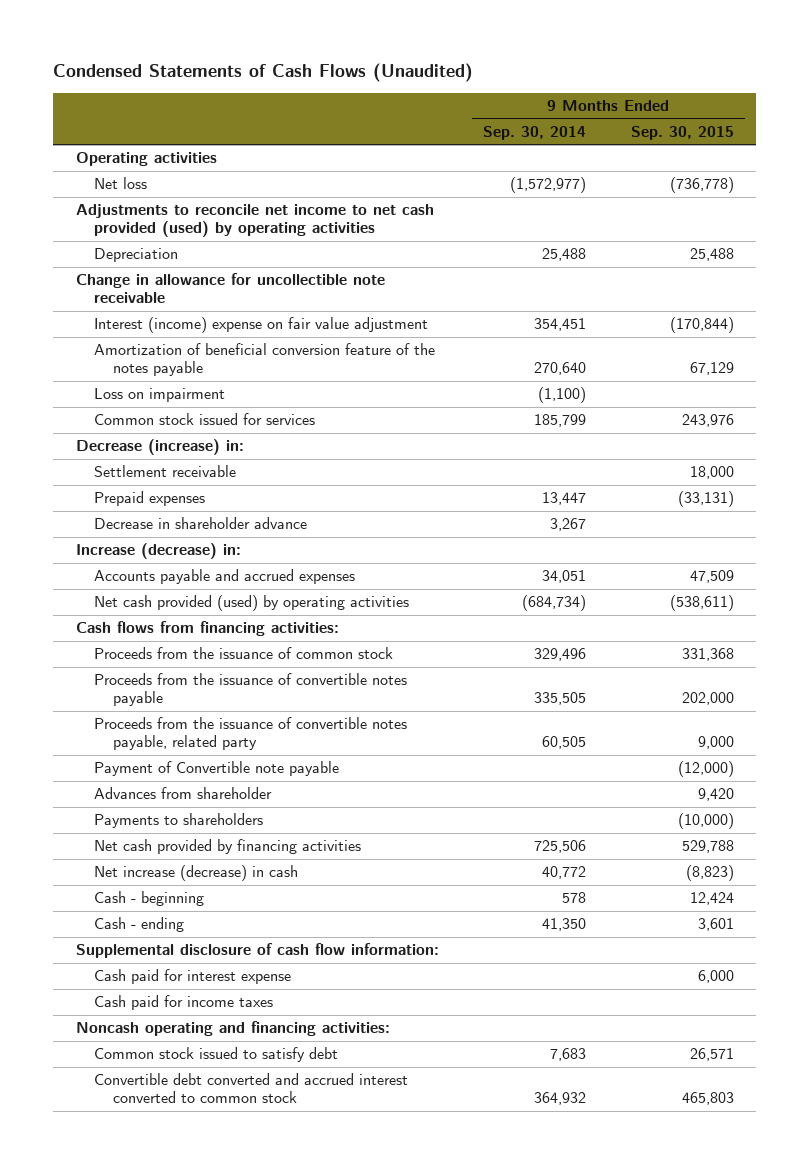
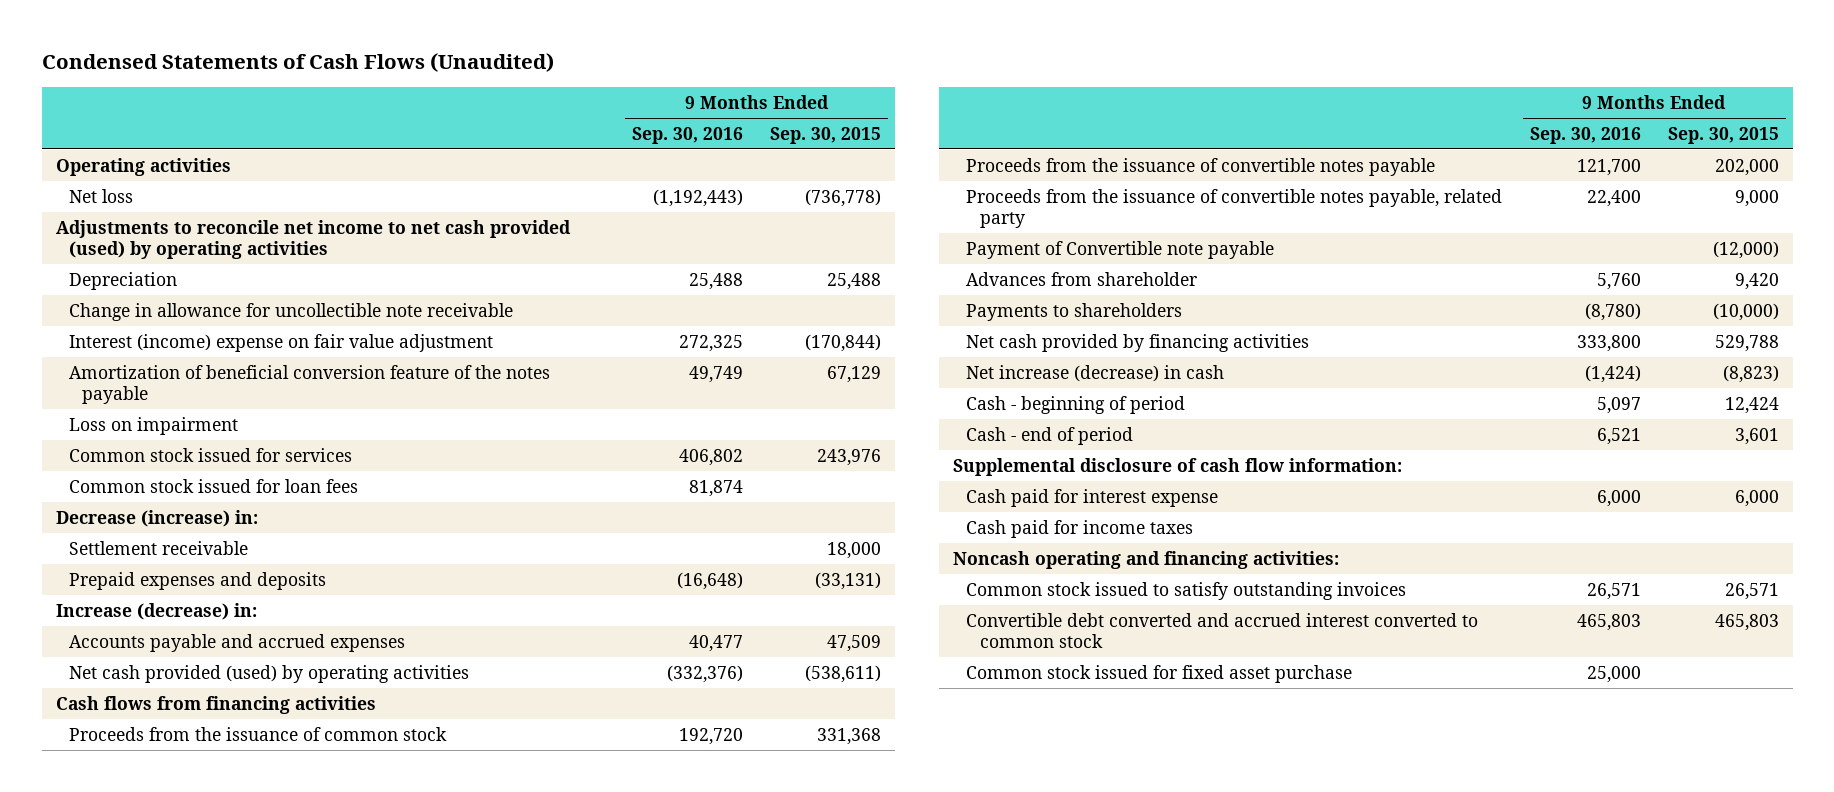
- | 9 Months Ended Sep. 30, 2014 | 9 Months Ended Sep. 30, 2015
+ | 9 Months Ended Sep. 30, 2016 | 9 Months Ended Sep. 30, 2015
+ Common stock issued for loan fees | 81,874 |
- Prepaid expenses | 13,447 | (33,131)
- Decrease in shareholder advance | 3,267 |
+ Prepaid expenses and deposits | (16,648) | (33,131)
- Cash flows from financing activities:
+ Cash flows from financing activities
- Cash - beginning | 578 | 12,424
- Cash - ending | 41,350 | 3,601
+ Cash - beginning of period | 5,097 | 12,424
+ Cash - end of period | 6,521 | 3,601
- Common stock issued to satisfy debt | 7,683 | 26,571
+ Common stock issued to satisfy outstanding invoices | 26,571 | 26,571
+ Common stock issued for fixed asset purchase | 25,000 |

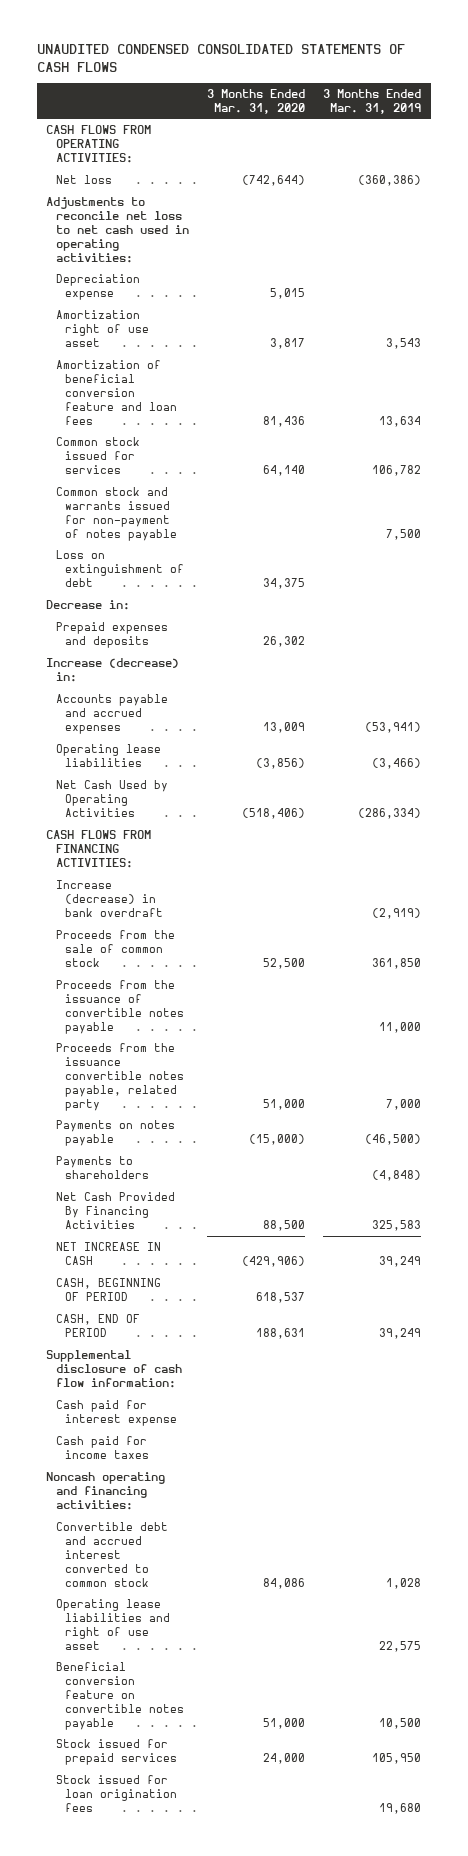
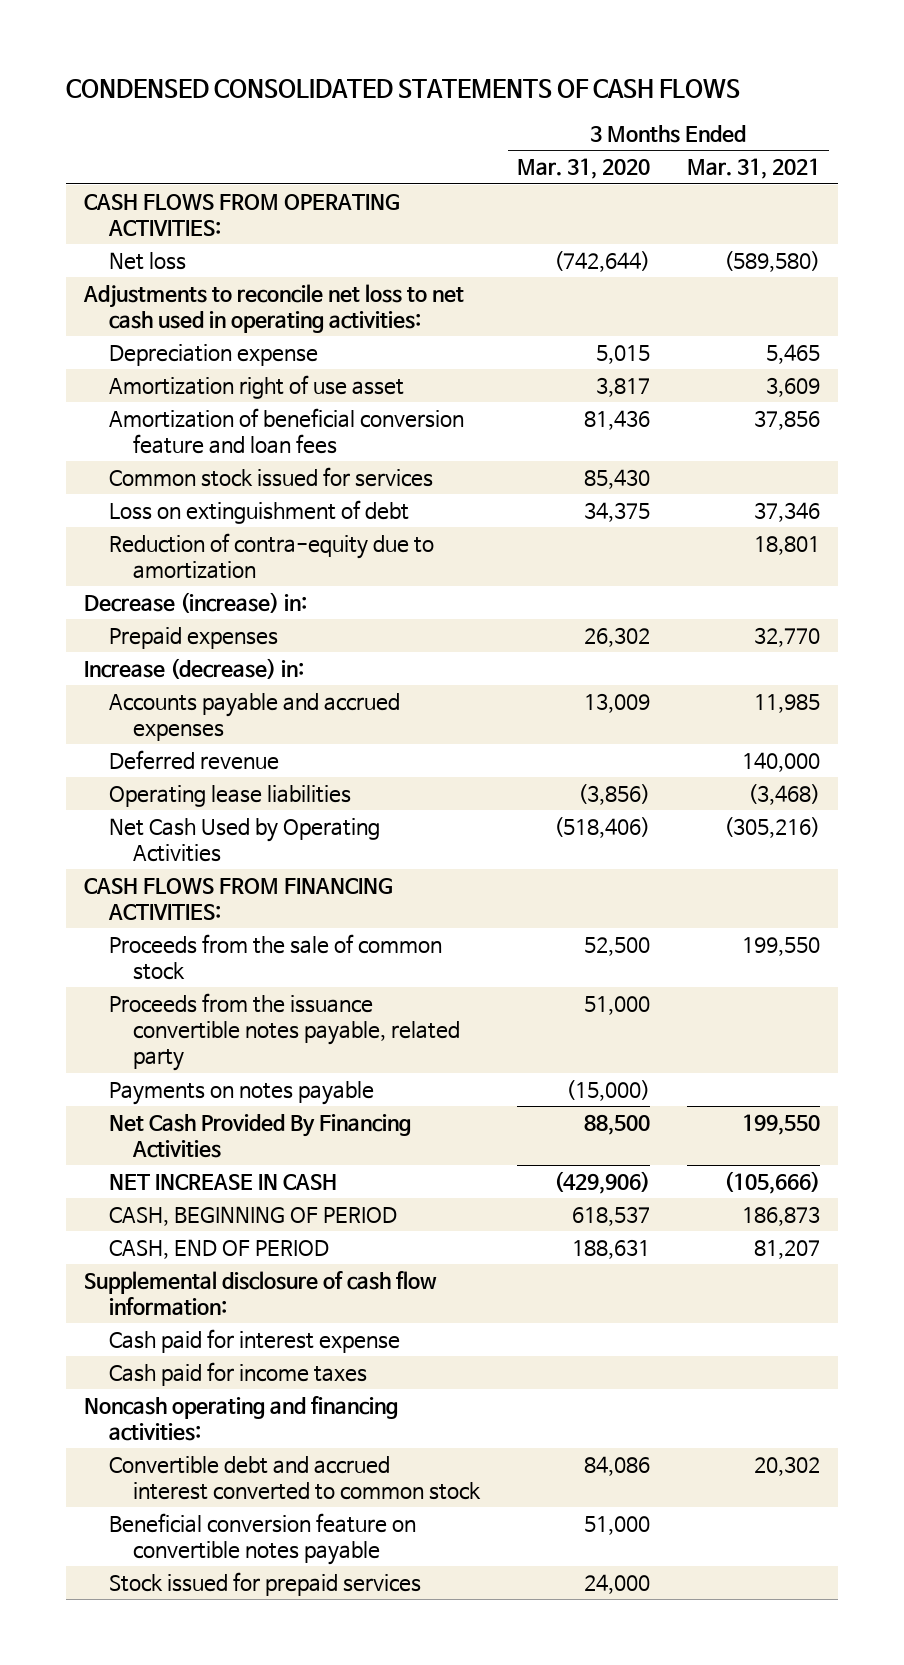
- UNAUDITED CONDENSED CONSOLIDATED STATEMENTS OF CASH FLOWS
+ CONDENSED CONSOLIDATED STATEMENTS OF CASH FLOWS
- | 3 Months Ended Mar. 31, 2020 | 3 Months Ended Mar. 31, 2019
+ | 3 Months Ended Mar. 31, 2020 | 3 Months Ended Mar. 31, 2021
- Common stock issued for services | 64,140 | 106,782
- Common stock and warrants issued for non-payment of notes payable | | 7,500
+ Common stock issued for services | 85,430 |
- Decrease in:
- Prepaid expenses and deposits | 26,302 |
+ Reduction of contra-equity due to amortization | | 18,801
+ Decrease (increase) in:
+ Prepaid expenses | 26,302 | 32,770
+ Deferred revenue | | 140,000
- Increase (decrease) in bank overdraft | | (2,919)
- Proceeds from the issuance of convertible notes payable | | 11,000
- Payments to shareholders | | (4,848)
- Operating lease liabilities and right of use asset | | 22,575
- Stock issued for loan origination fees | | 19,680

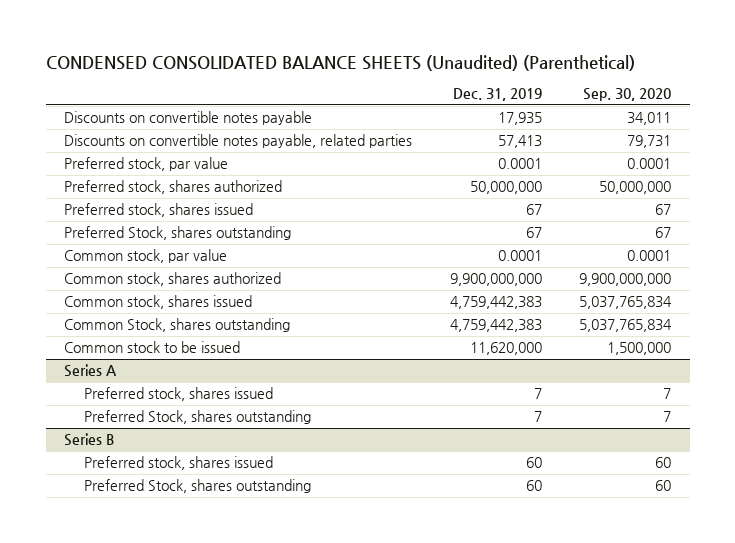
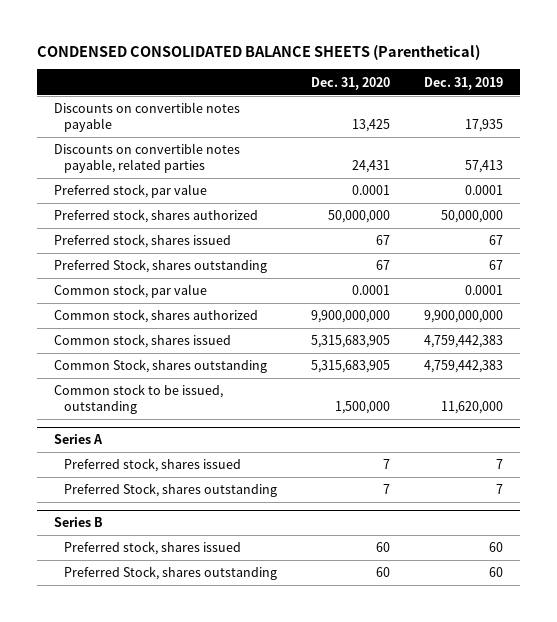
- CONDENSED CONSOLIDATED BALANCE SHEETS (Unaudited) (Parenthetical)
+ CONDENSED CONSOLIDATED BALANCE SHEETS (Parenthetical)
- | Dec. 31, 2019 | Sep. 30, 2020
+ | Dec. 31, 2020 | Dec. 31, 2019
- Common stock to be issued | 11,620,000 | 1,500,000
+ Common stock to be issued, outstanding | 1,500,000 | 11,620,000

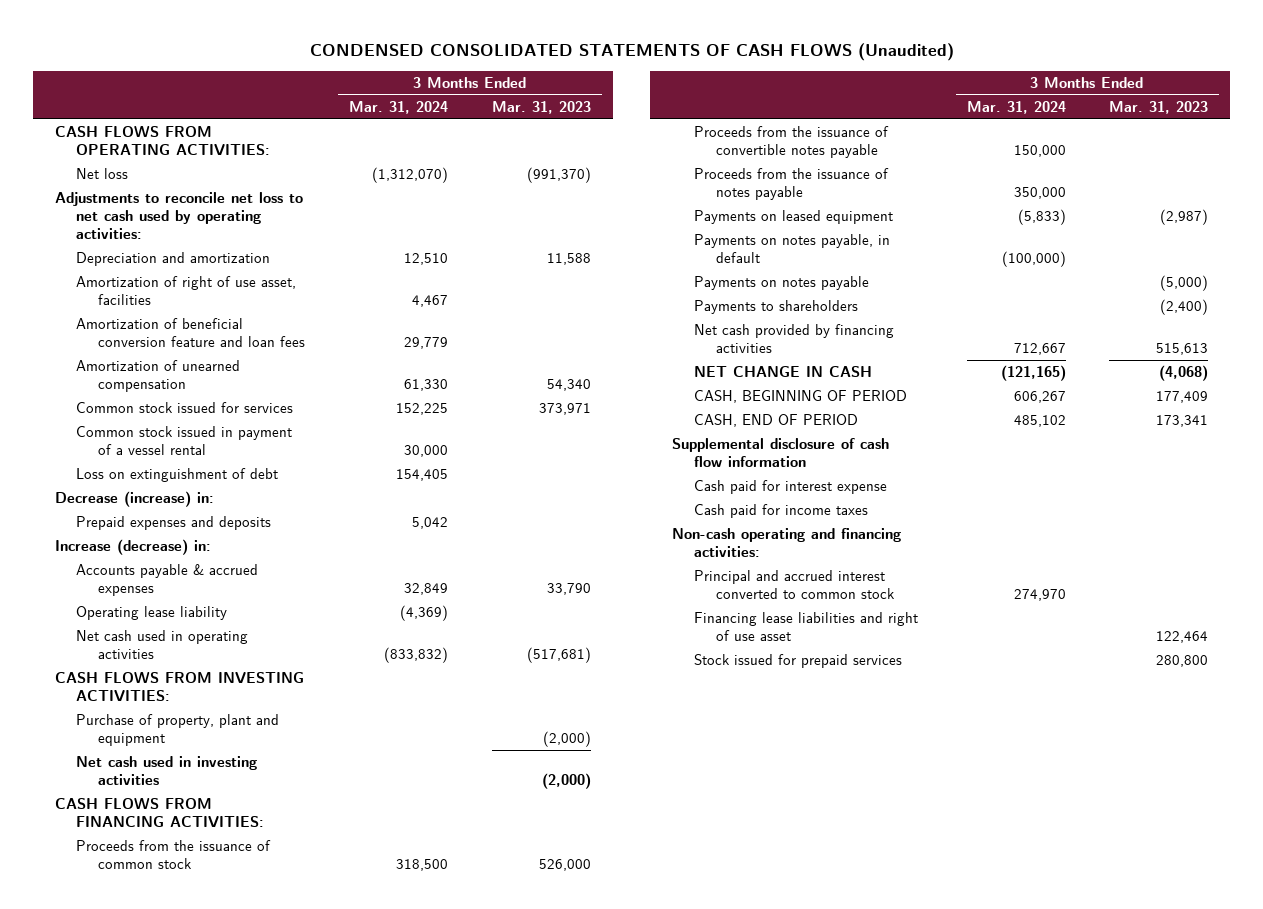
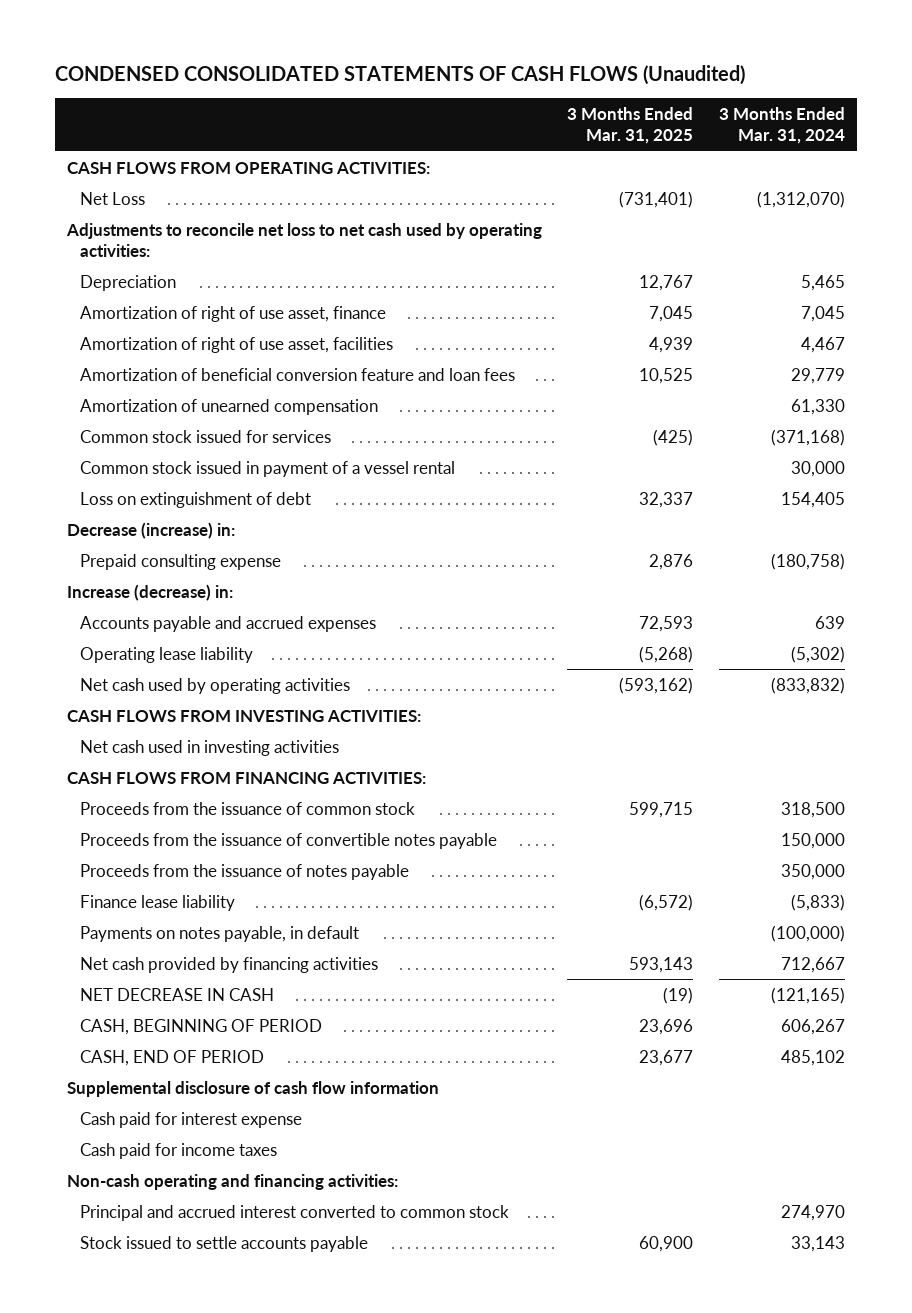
- | 3 Months Ended Mar. 31, 2024 | 3 Months Ended Mar. 31, 2023
+ | 3 Months Ended Mar. 31, 2025 | 3 Months Ended Mar. 31, 2024
- Net loss | (1,312,070) | (991,370)
+ Net Loss | (731,401) | (1,312,070)
- Depreciation and amortization | 12,510 | 11,588
+ Depreciation | 12,767 | 5,465
+ Amortization of right of use asset, finance | 7,045 | 7,045
- Common stock issued for services | 152,225 | 373,971
+ Common stock issued for services | (425) | (371,168)
- Prepaid expenses and deposits | 5,042 |
+ Prepaid consulting expense | 2,876 | (180,758)
- Accounts payable & accrued expenses | 32,849 | 33,790
- Operating lease liability | (4,369) |
- Net cash used in operating activities | (833,832) | (517,681)
+ Accounts payable and accrued expenses | 72,593 | 639
+ Operating lease liability | (5,268) | (5,302)
+ Net cash used by operating activities | (593,162) | (833,832)
- Purchase of property, plant and equipment | | (2,000)
- Payments on leased equipment | (5,833) | (2,987)
+ Finance lease liability | (6,572) | (5,833)
- Payments on notes payable | | (5,000)
- Payments to shareholders | | (2,400)
- NET CHANGE IN CASH | (121,165) | (4,068)
+ NET DECREASE IN CASH | (19) | (121,165)
- Financing lease liabilities and right of use asset | | 122,464
- Stock issued for prepaid services | | 280,800
+ Stock issued to settle accounts payable | 60,900 | 33,143

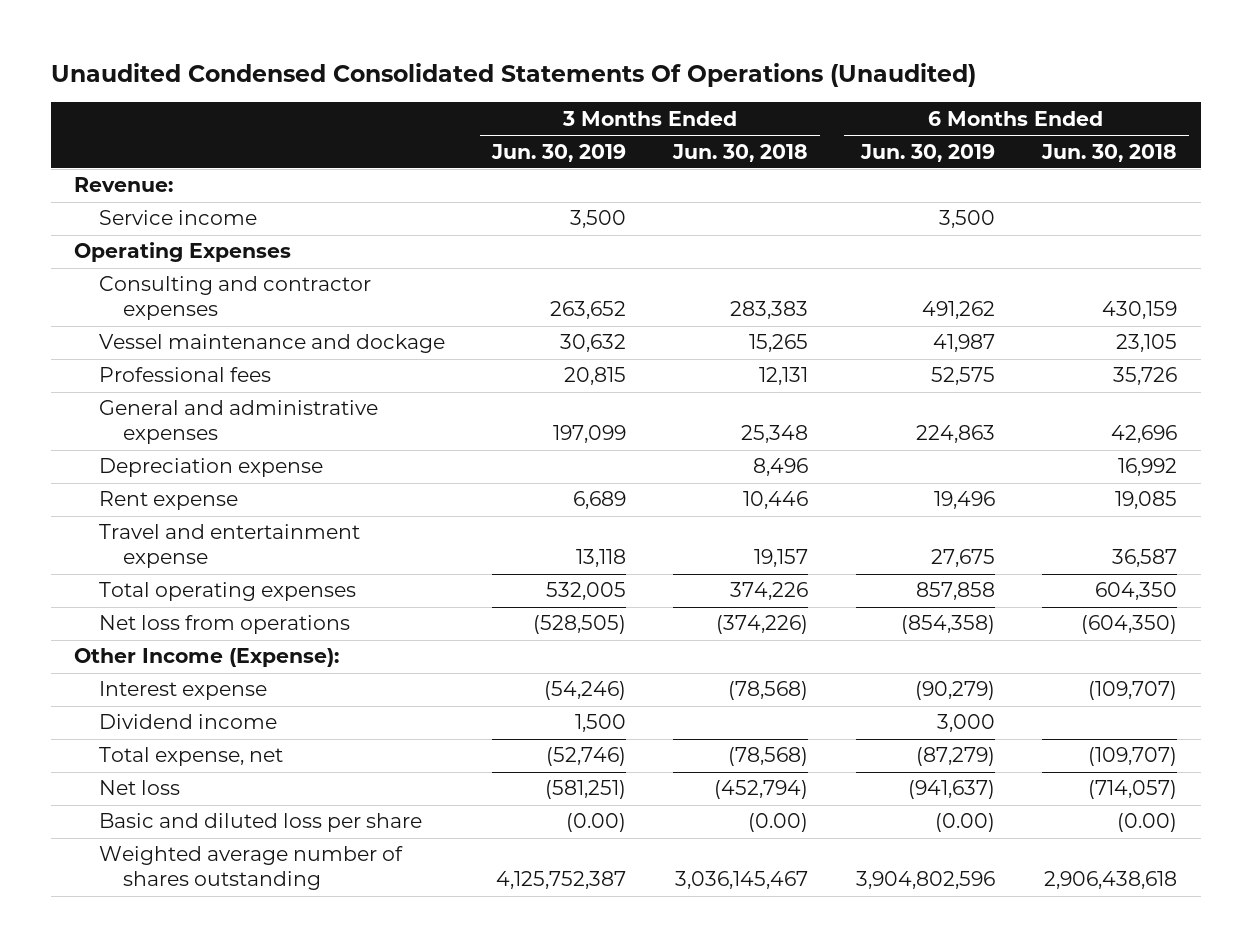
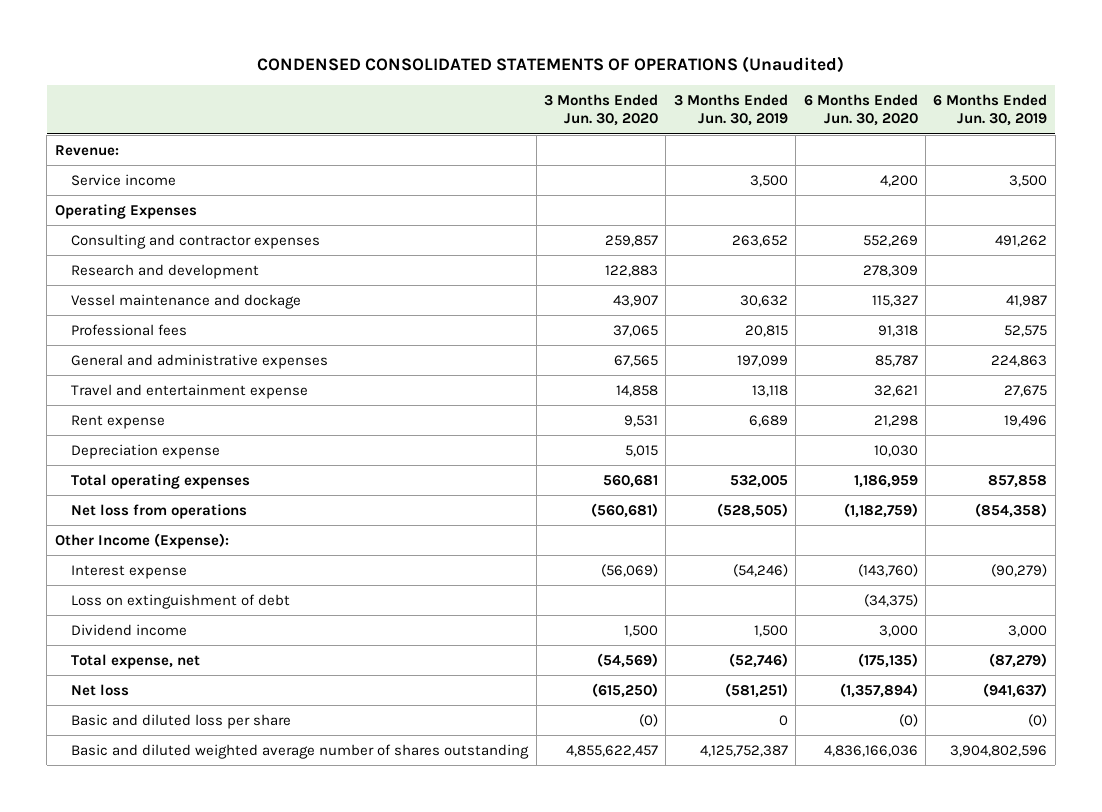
- Unaudited Condensed Consolidated Statements Of Operations (Unaudited)
+ CONDENSED CONSOLIDATED STATEMENTS OF OPERATIONS (Unaudited)
- | 3 Months Ended Jun. 30, 2019 | 3 Months Ended Jun. 30, 2018 | 6 Months Ended Jun. 30, 2019 | 6 Months Ended Jun. 30, 2018
+ | 3 Months Ended Jun. 30, 2020 | 3 Months Ended Jun. 30, 2019 | 6 Months Ended Jun. 30, 2020 | 6 Months Ended Jun. 30, 2019
+ Research and development | 122,883 | | 278,309 |
moved down: Rent expense | 9,531 | 6,689 | 21,298 | 19,496
moved down: Depreciation expense | 5,015 | | 10,030 |
+ Loss on extinguishment of debt | | | (34,375) |
- Basic and diluted loss per share | (0.00) | (0.00) | (0.00) | (0.00)
- Weighted average number of shares outstanding | 4,125,752,387 | 3,036,145,467 | 3,904,802,596 | 2,906,438,618
+ Basic and diluted loss per share | (0) | 0 | (0) | (0)
+ Basic and diluted weighted average number of shares outstanding | 4,855,622,457 | 4,125,752,387 | 4,836,166,036 | 3,904,802,596

